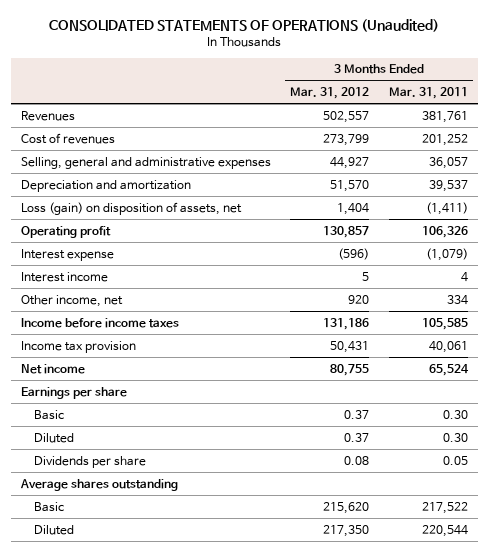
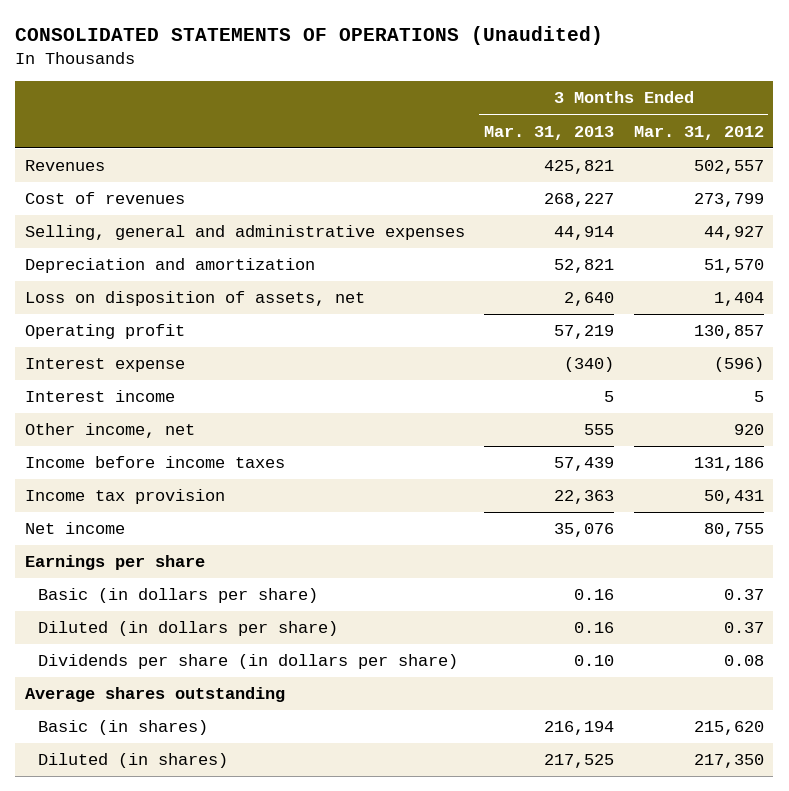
- | 3 Months Ended Mar. 31, 2012 | 3 Months Ended Mar. 31, 2011
+ | 3 Months Ended Mar. 31, 2013 | 3 Months Ended Mar. 31, 2012
- Loss (gain) on disposition of assets, net | 1,404 | (1,411)
+ Loss on disposition of assets, net | 2,640 | 1,404
- Basic | 0.37 | 0.30
- Diluted | 0.37 | 0.30
- Dividends per share | 0.08 | 0.05
+ Basic (in dollars per share) | 0.16 | 0.37
+ Diluted (in dollars per share) | 0.16 | 0.37
+ Dividends per share (in dollars per share) | 0.10 | 0.08
- Basic | 215,620 | 217,522
- Diluted | 217,350 | 220,544
+ Basic (in shares) | 216,194 | 215,620
+ Diluted (in shares) | 217,525 | 217,350

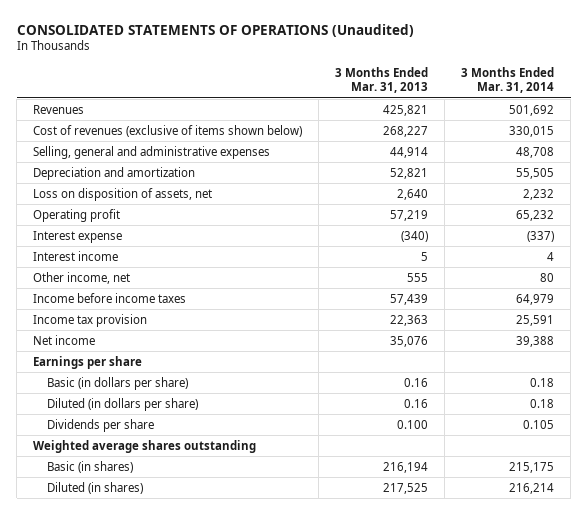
- | 3 Months Ended Mar. 31, 2013 | 3 Months Ended Mar. 31, 2012
+ | 3 Months Ended Mar. 31, 2013 | 3 Months Ended Mar. 31, 2014
- Cost of revenues | 268,227 | 273,799
+ Cost of revenues (exclusive of items shown below) | 268,227 | 330,015
- Dividends per share (in dollars per share) | 0.10 | 0.08
- Average shares outstanding
+ Dividends per share | 0.100 | 0.105
+ Weighted average shares outstanding

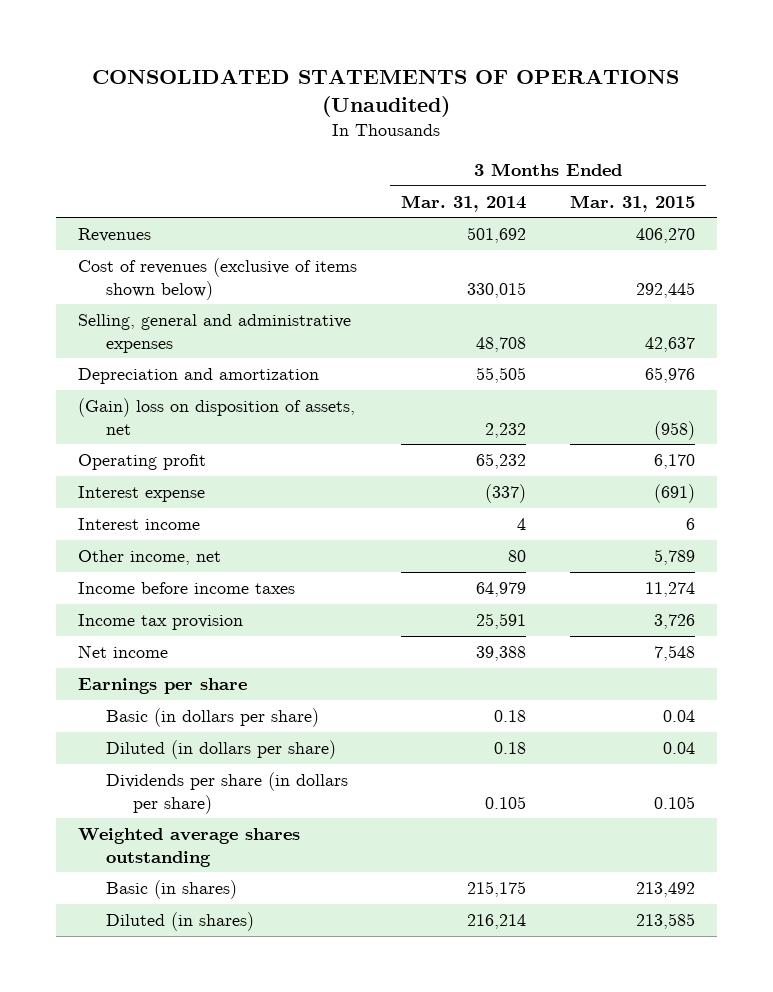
- | 3 Months Ended Mar. 31, 2013 | 3 Months Ended Mar. 31, 2014
+ | 3 Months Ended Mar. 31, 2014 | 3 Months Ended Mar. 31, 2015
- Loss on disposition of assets, net | 2,640 | 2,232
+ (Gain) loss on disposition of assets, net | 2,232 | (958)
- Dividends per share | 0.100 | 0.105
+ Dividends per share (in dollars per share) | 0.105 | 0.105

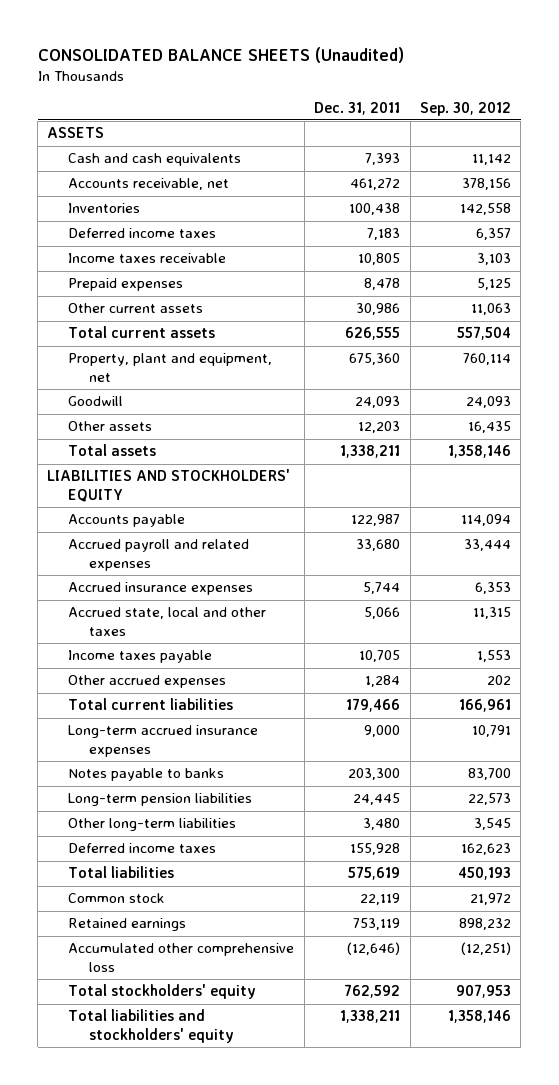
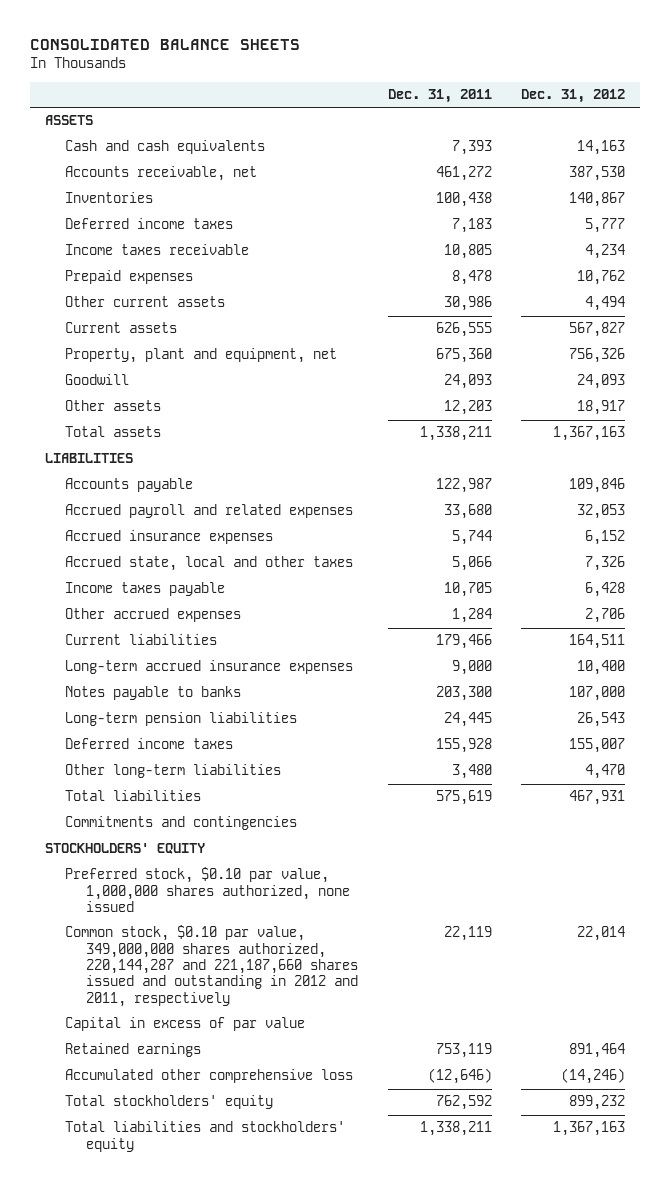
- CONSOLIDATED BALANCE SHEETS (Unaudited)
+ CONSOLIDATED BALANCE SHEETS
- | Dec. 31, 2011 | Sep. 30, 2012
+ | Dec. 31, 2011 | Dec. 31, 2012
- Total current assets | 626,555 | 557,504
+ Current assets | 626,555 | 567,827
- LIABILITIES AND STOCKHOLDERS' EQUITY
+ LIABILITIES
- Total current liabilities | 179,466 | 166,961
+ Current liabilities | 179,466 | 164,511
moved down: Other long-term liabilities | 3,480 | 4,470
- Common stock | 22,119 | 21,972
+ Commitments and contingencies
+ STOCKHOLDERS' EQUITY
+ Preferred stock, $0.10 par value, 1,000,000 shares authorized, none issued
+ Common stock, $0.10 par value, 349,000,000 shares authorized, 220,144,287 and 221,187,660 shares issued and outstanding in 2012 and 2011, respectively | 22,119 | 22,014
+ Capital in excess of par value

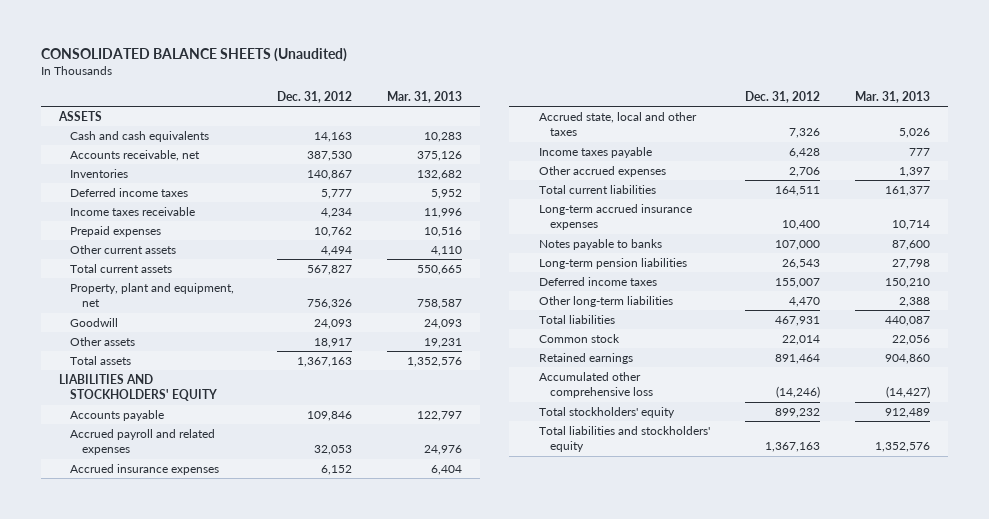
- CONSOLIDATED BALANCE SHEETS
+ CONSOLIDATED BALANCE SHEETS (Unaudited)
- | Dec. 31, 2011 | Dec. 31, 2012
+ | Dec. 31, 2012 | Mar. 31, 2013
- Current assets | 626,555 | 567,827
+ Total current assets | 567,827 | 550,665
- LIABILITIES
+ LIABILITIES AND STOCKHOLDERS' EQUITY
- Current liabilities | 179,466 | 164,511
+ Total current liabilities | 164,511 | 161,377
- Commitments and contingencies
- STOCKHOLDERS' EQUITY
- Preferred stock, $0.10 par value, 1,000,000 shares authorized, none issued
- Common stock, $0.10 par value, 349,000,000 shares authorized, 220,144,287 and 221,187,660 shares issued and outstanding in 2012 and 2011, respectively | 22,119 | 22,014
- Capital in excess of par value
+ Common stock | 22,014 | 22,056

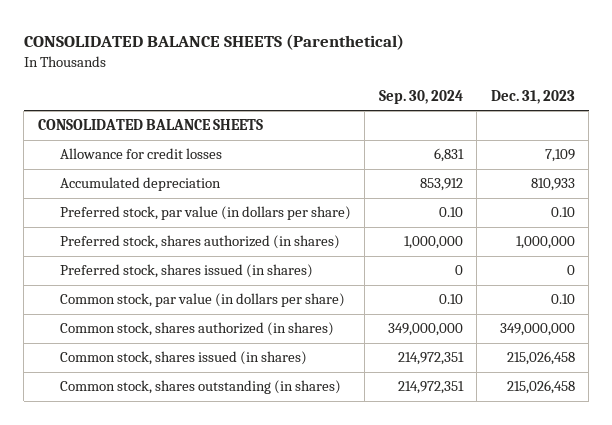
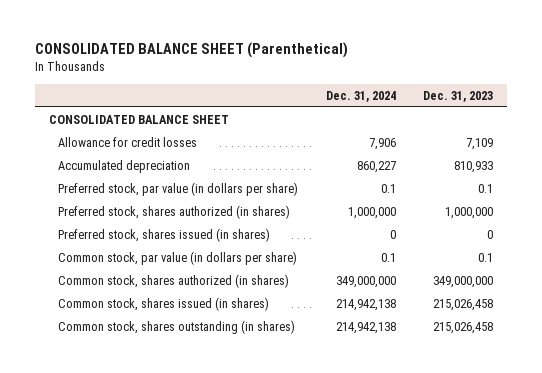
- CONSOLIDATED BALANCE SHEETS (Parenthetical)
+ CONSOLIDATED BALANCE SHEET (Parenthetical)
- | Sep. 30, 2024 | Dec. 31, 2023
+ | Dec. 31, 2024 | Dec. 31, 2023
- CONSOLIDATED BALANCE SHEETS
+ CONSOLIDATED BALANCE SHEET
- Preferred stock, par value (in dollars per share) | 0.10 | 0.10
+ Preferred stock, par value (in dollars per share) | 0.1 | 0.1
- Common stock, par value (in dollars per share) | 0.10 | 0.10
+ Common stock, par value (in dollars per share) | 0.1 | 0.1

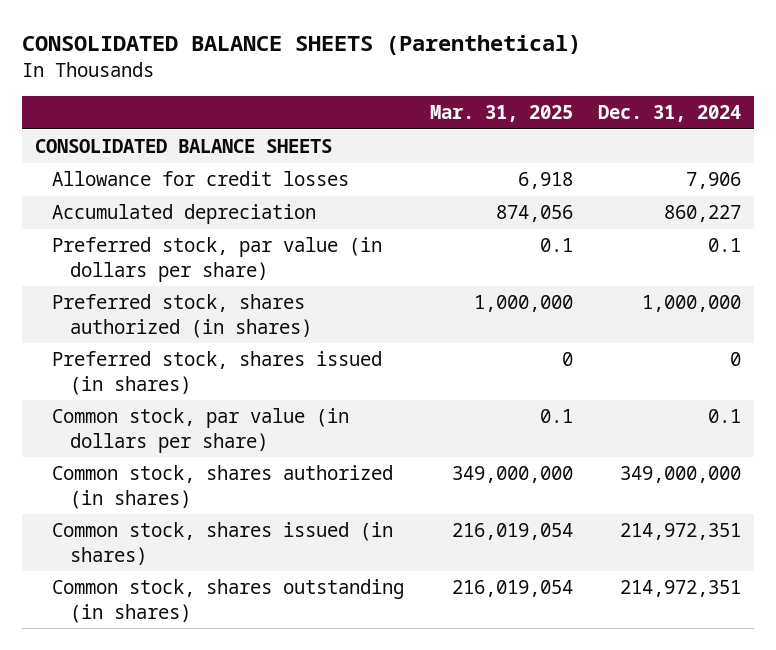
- CONSOLIDATED BALANCE SHEET (Parenthetical)
+ CONSOLIDATED BALANCE SHEETS (Parenthetical)
- | Dec. 31, 2024 | Dec. 31, 2023
+ | Mar. 31, 2025 | Dec. 31, 2024
- CONSOLIDATED BALANCE SHEET
+ CONSOLIDATED BALANCE SHEETS
- Common stock, shares issued (in shares) | 214,942,138 | 215,026,458
- Common stock, shares outstanding (in shares) | 214,942,138 | 215,026,458
+ Common stock, shares issued (in shares) | 216,019,054 | 214,972,351
+ Common stock, shares outstanding (in shares) | 216,019,054 | 214,972,351

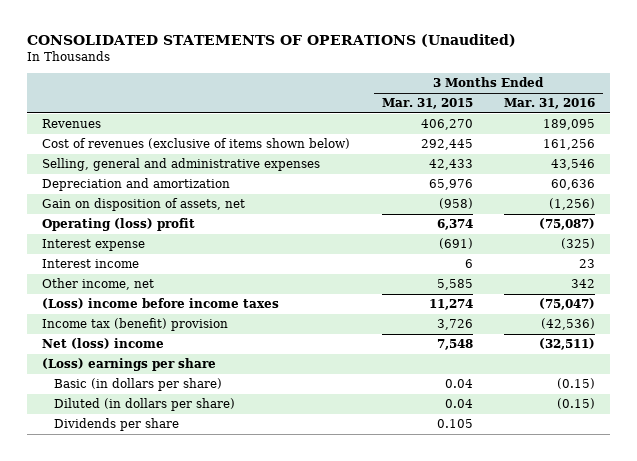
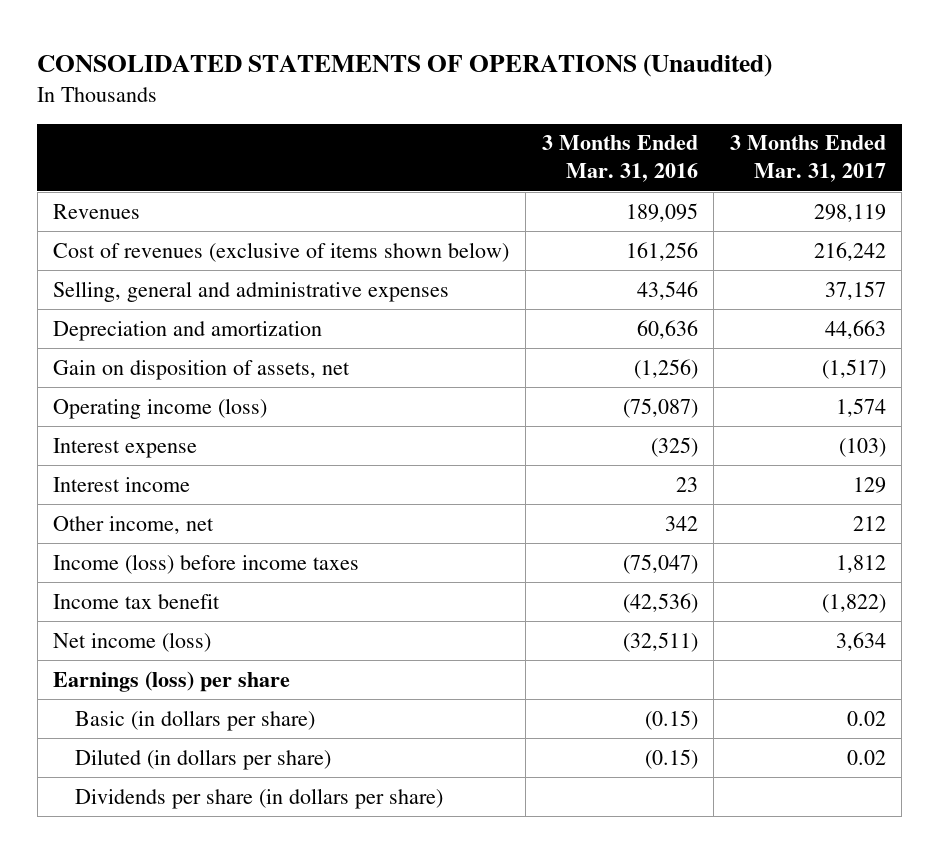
- | 3 Months Ended Mar. 31, 2015 | 3 Months Ended Mar. 31, 2016
+ | 3 Months Ended Mar. 31, 2016 | 3 Months Ended Mar. 31, 2017
- Operating (loss) profit | 6,374 | (75,087)
+ Operating income (loss) | (75,087) | 1,574
- (Loss) income before income taxes | 11,274 | (75,047)
- Income tax (benefit) provision | 3,726 | (42,536)
- Net (loss) income | 7,548 | (32,511)
- (Loss) earnings per share
+ Income (loss) before income taxes | (75,047) | 1,812
+ Income tax benefit | (42,536) | (1,822)
+ Net income (loss) | (32,511) | 3,634
+ Earnings (loss) per share
- Dividends per share | 0.105 |
+ Dividends per share (in dollars per share)

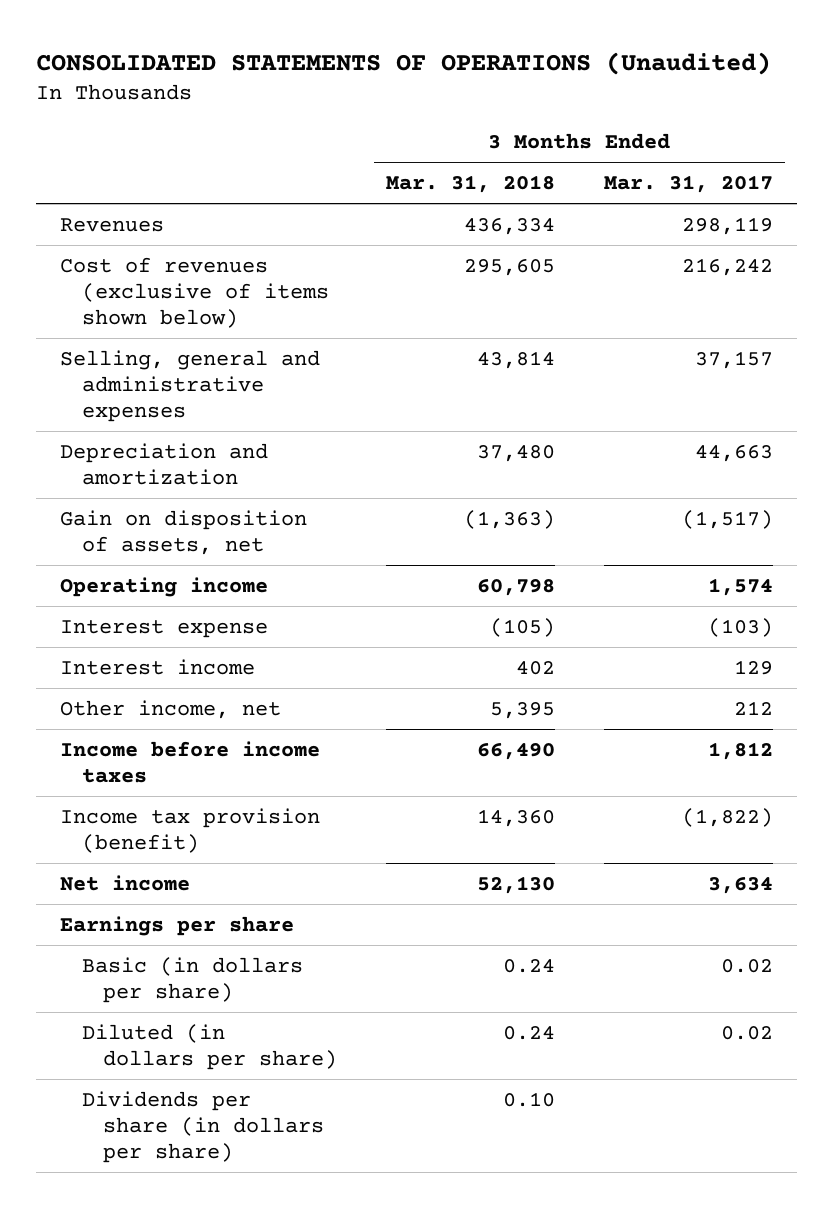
- | 3 Months Ended Mar. 31, 2016 | 3 Months Ended Mar. 31, 2017
+ | 3 Months Ended Mar. 31, 2018 | 3 Months Ended Mar. 31, 2017
- Operating income (loss) | (75,087) | 1,574
+ Operating income | 60,798 | 1,574
- Income (loss) before income taxes | (75,047) | 1,812
- Income tax benefit | (42,536) | (1,822)
- Net income (loss) | (32,511) | 3,634
- Earnings (loss) per share
+ Income before income taxes | 66,490 | 1,812
+ Income tax provision (benefit) | 14,360 | (1,822)
+ Net income | 52,130 | 3,634
+ Earnings per share

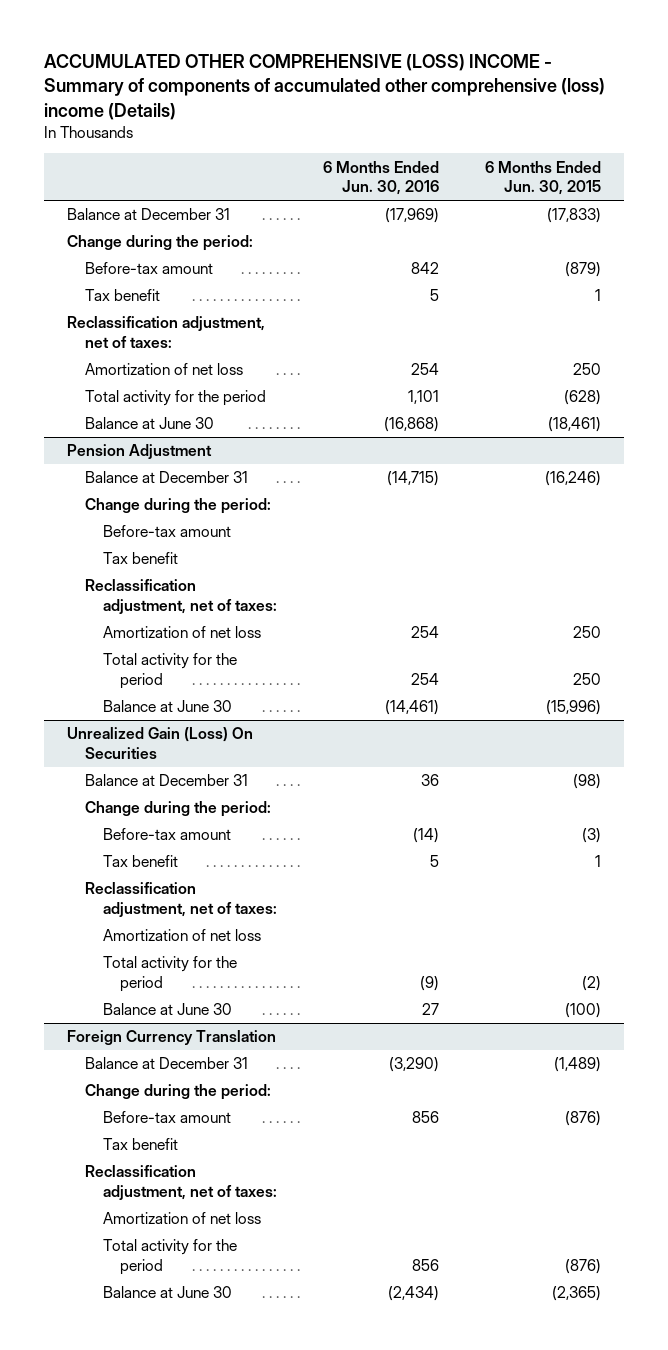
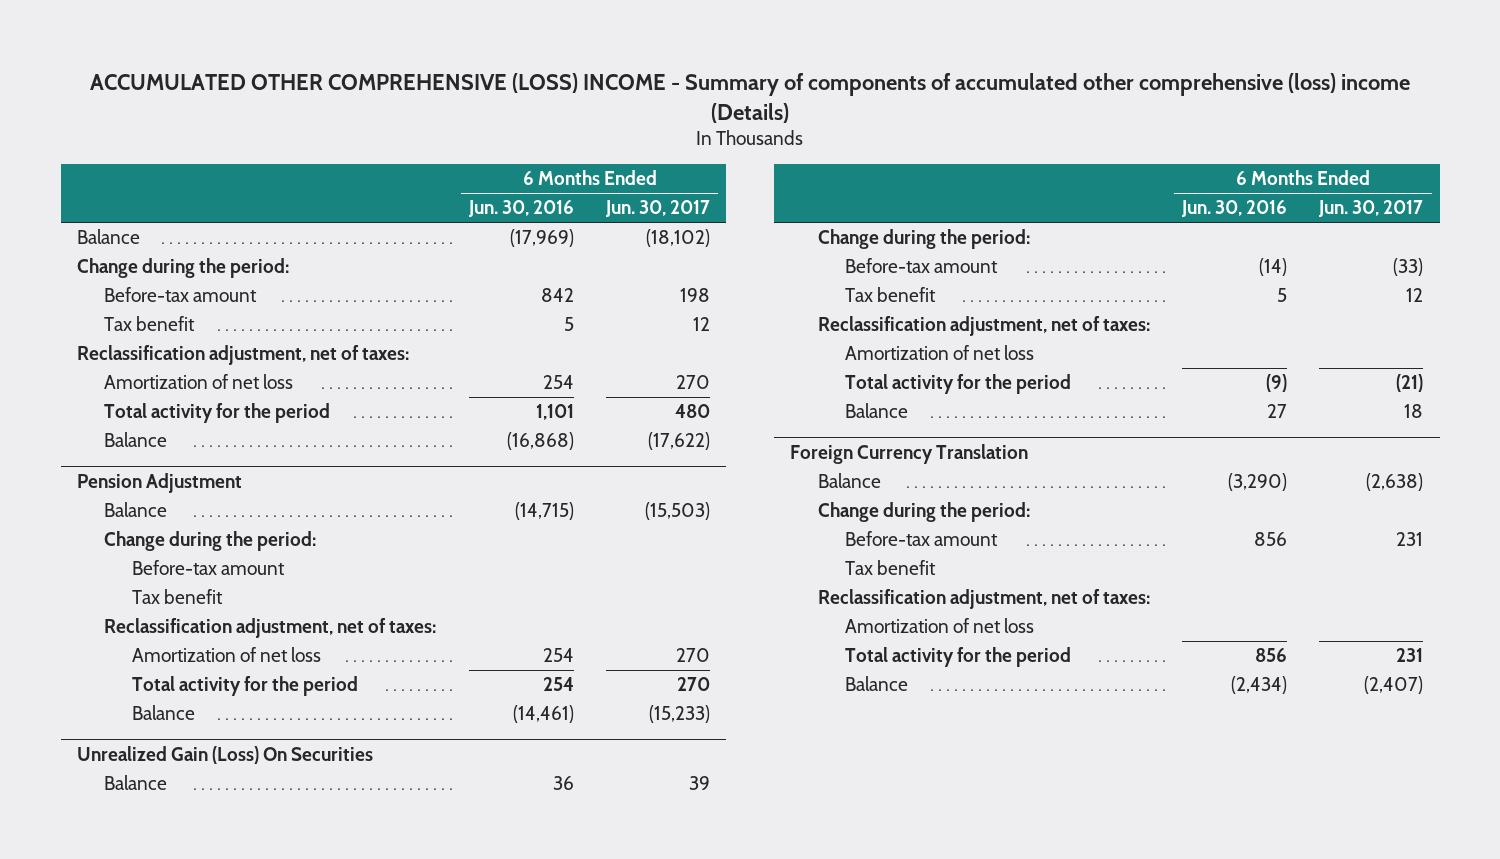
- | 6 Months Ended Jun. 30, 2016 | 6 Months Ended Jun. 30, 2015
+ | 6 Months Ended Jun. 30, 2016 | 6 Months Ended Jun. 30, 2017
- Balance at December 31 | (17,969) | (17,833)
+ Balance | (17,969) | (18,102)
- Balance at June 30 | (16,868) | (18,461)
+ Balance | (16,868) | (17,622)
@ Pension Adjustment
- Balance at December 31 | (14,715) | (16,246)
+ Balance | (14,715) | (15,503)
- Balance at June 30 | (14,461) | (15,996)
+ Balance | (14,461) | (15,233)
@ Unrealized Gain (Loss) On Securities
- Balance at December 31 | 36 | (98)
+ Balance | 36 | 39
- Balance at June 30 | 27 | (100)
+ Balance | 27 | 18
@ Foreign Currency Translation
- Balance at December 31 | (3,290) | (1,489)
+ Balance | (3,290) | (2,638)
- Balance at June 30 | (2,434) | (2,365)
+ Balance | (2,434) | (2,407)

